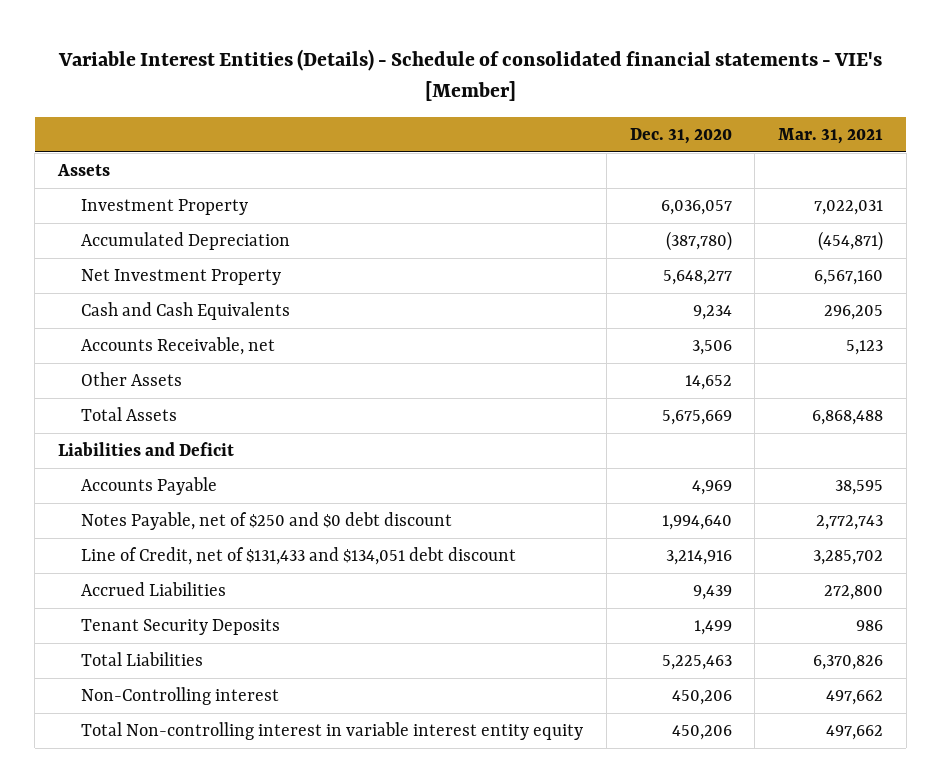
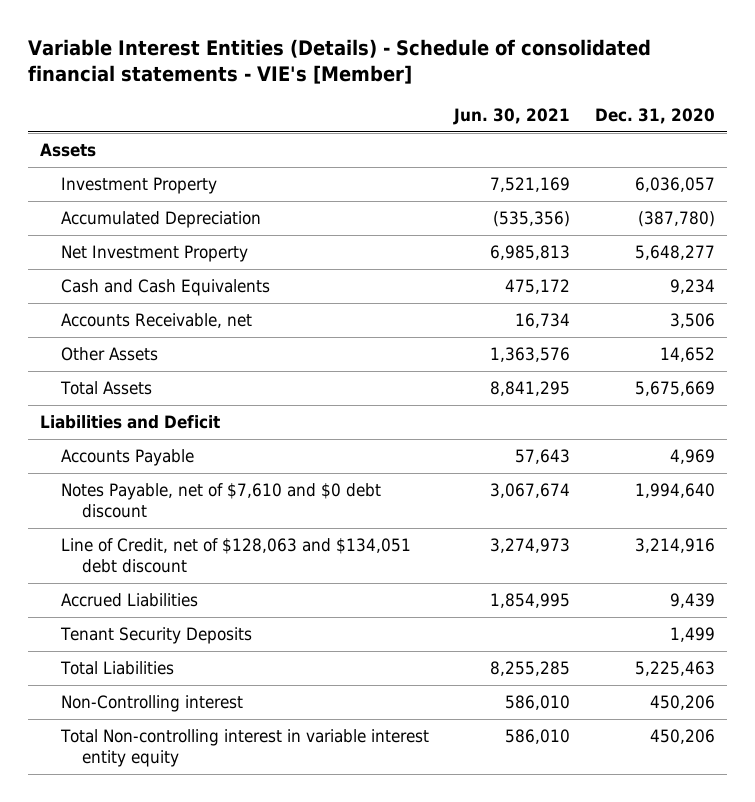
- | Dec. 31, 2020 | Mar. 31, 2021
+ | Jun. 30, 2021 | Dec. 31, 2020
- Notes Payable, net of $250 and $0 debt discount | 1,994,640 | 2,772,743
- Line of Credit, net of $131,433 and $134,051 debt discount | 3,214,916 | 3,285,702
+ Notes Payable, net of $7,610 and $0 debt discount | 3,067,674 | 1,994,640
+ Line of Credit, net of $128,063 and $134,051 debt discount | 3,274,973 | 3,214,916

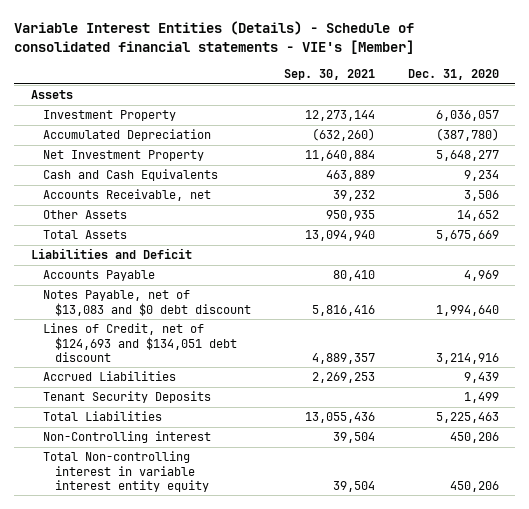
- | Jun. 30, 2021 | Dec. 31, 2020
+ | Sep. 30, 2021 | Dec. 31, 2020
- Notes Payable, net of $7,610 and $0 debt discount | 3,067,674 | 1,994,640
- Line of Credit, net of $128,063 and $134,051 debt discount | 3,274,973 | 3,214,916
+ Notes Payable, net of $13,083 and $0 debt discount | 5,816,416 | 1,994,640
+ Lines of Credit, net of $124,693 and $134,051 debt discount | 4,889,357 | 3,214,916

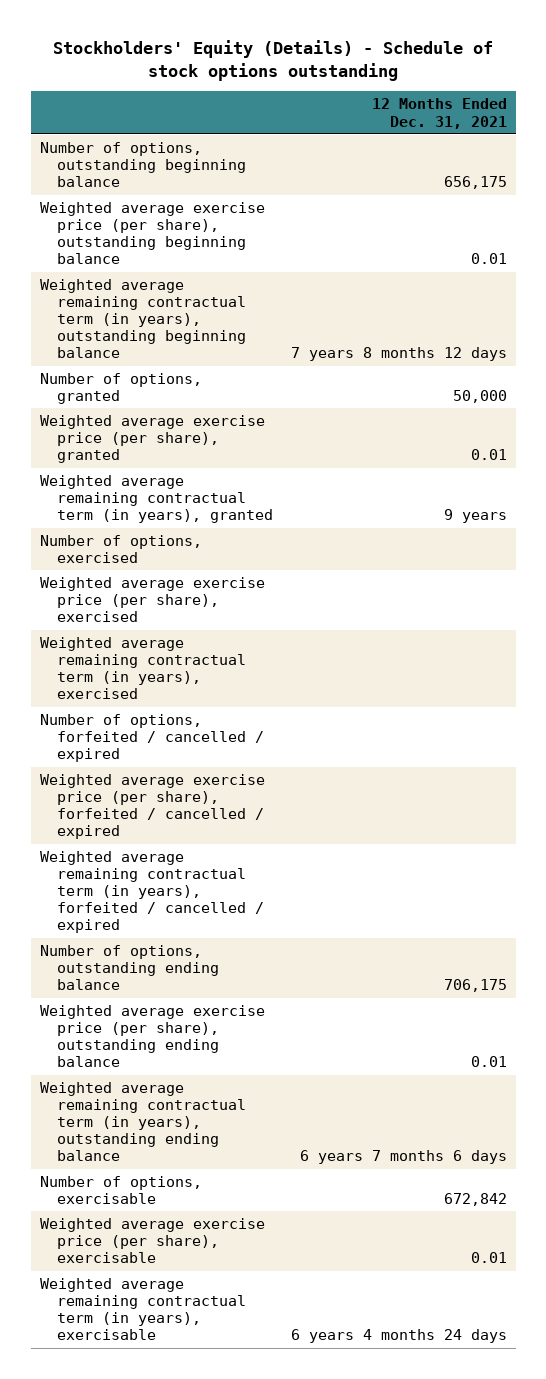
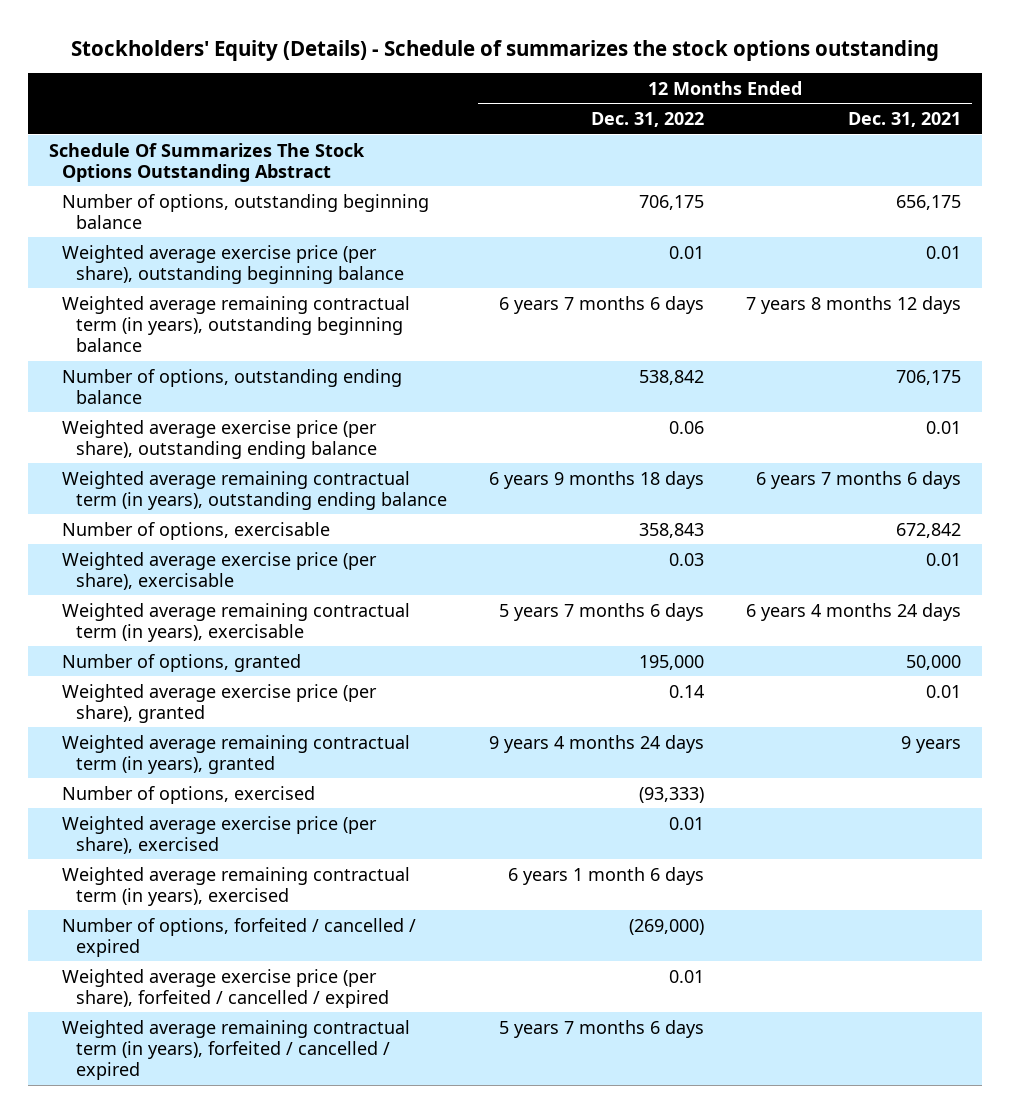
- Stockholders' Equity (Details) - Schedule of stock options outstanding
+ Stockholders' Equity (Details) - Schedule of summarizes the stock options outstanding
- | 12 Months Ended Dec. 31, 2021
+ | 12 Months Ended Dec. 31, 2022 | 12 Months Ended Dec. 31, 2021
+ Schedule Of Summarizes The Stock Options Outstanding Abstract
moved up: Number of options, outstanding ending balance | 538,842 | 706,175
moved up: Weighted average exercise price (per share), outstanding ending balance | 0.06 | 0.01
moved up: Weighted average remaining contractual term (in years), outstanding ending balance | 6 years 9 months 18 days | 6 years 7 months 6 days
moved up: Number of options, exercisable | 358,843 | 672,842
moved up: Weighted average exercise price (per share), exercisable | 0.03 | 0.01
moved up: Weighted average remaining contractual term (in years), exercisable | 5 years 7 months 6 days | 6 years 4 months 24 days

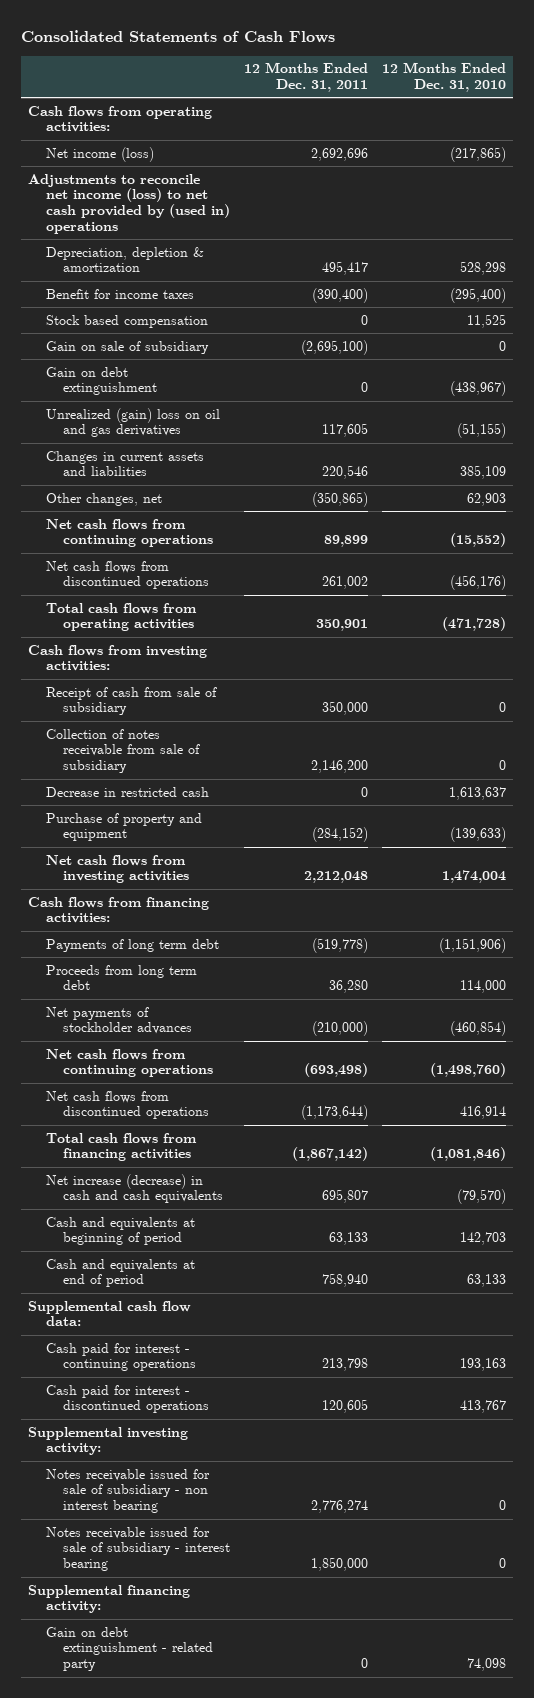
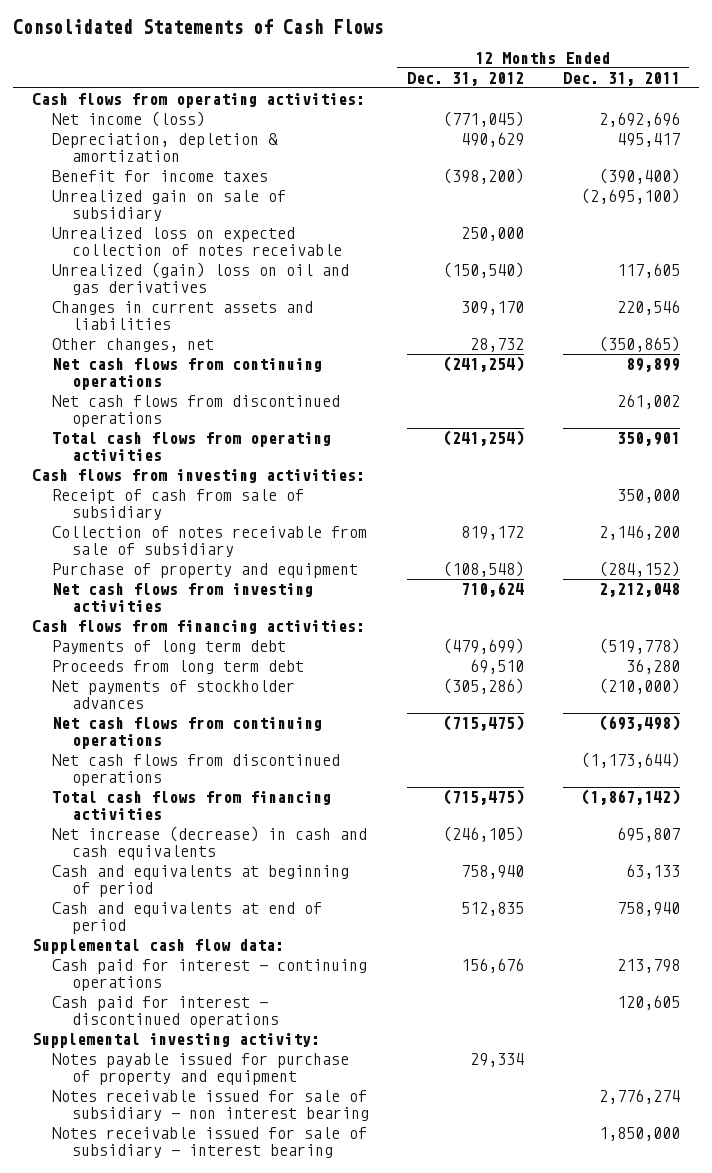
- | 12 Months Ended Dec. 31, 2011 | 12 Months Ended Dec. 31, 2010
+ | 12 Months Ended Dec. 31, 2012 | 12 Months Ended Dec. 31, 2011
- Adjustments to reconcile net income (loss) to net cash provided by (used in) operations
- Stock based compensation | 0 | 11,525
- Gain on sale of subsidiary | (2,695,100) | 0
- Gain on debt extinguishment | 0 | (438,967)
+ Unrealized gain on sale of subsidiary | | (2,695,100)
+ Unrealized loss on expected collection of notes receivable | 250,000 |
- Decrease in restricted cash | 0 | 1,613,637
+ Notes payable issued for purchase of property and equipment | 29,334 |
- Supplemental financing activity:
- Gain on debt extinguishment - related party | 0 | 74,098

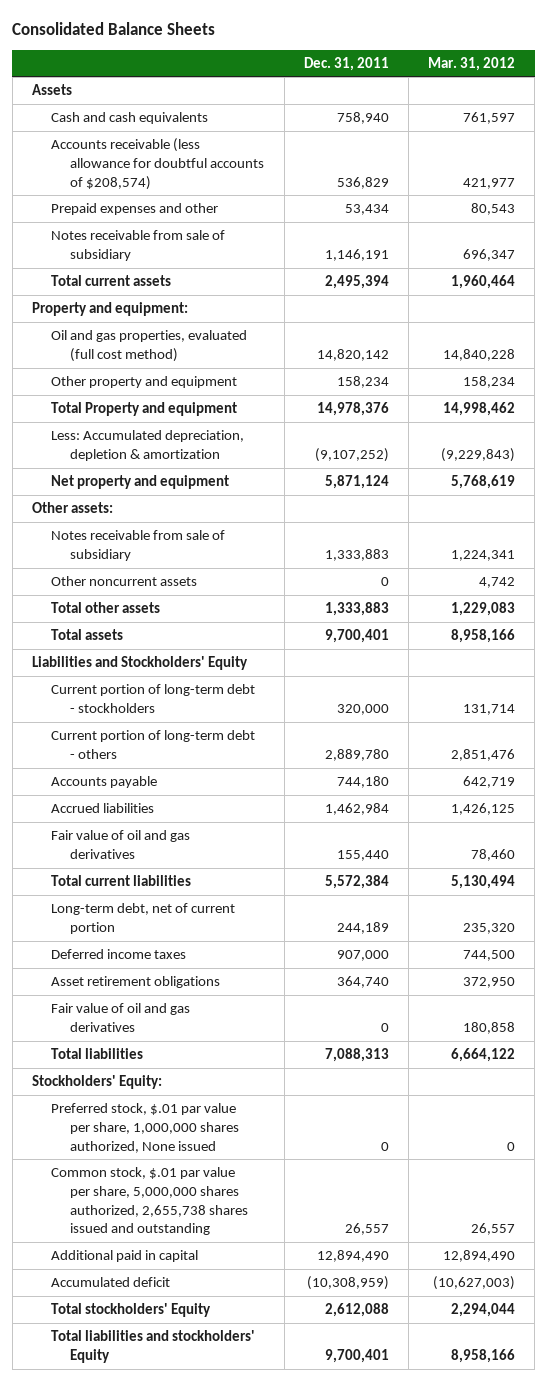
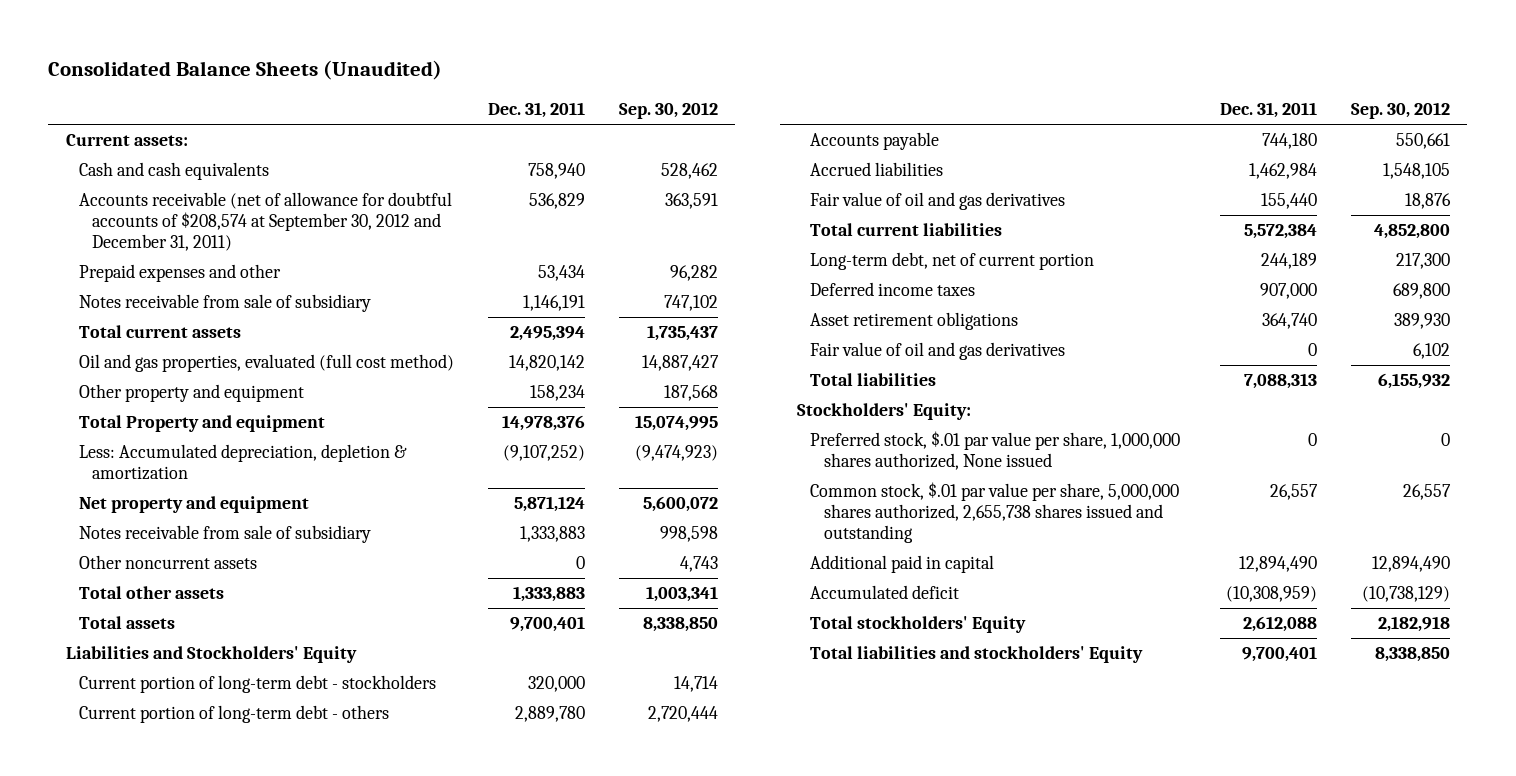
- Consolidated Balance Sheets
+ Consolidated Balance Sheets (Unaudited)
- | Dec. 31, 2011 | Mar. 31, 2012
+ | Dec. 31, 2011 | Sep. 30, 2012
- Assets
+ Current assets:
- Accounts receivable (less allowance for doubtful accounts of $208,574) | 536,829 | 421,977
+ Accounts receivable (net of allowance for doubtful accounts of $208,574 at September 30, 2012 and December 31, 2011) | 536,829 | 363,591
- Property and equipment:
- Other assets:

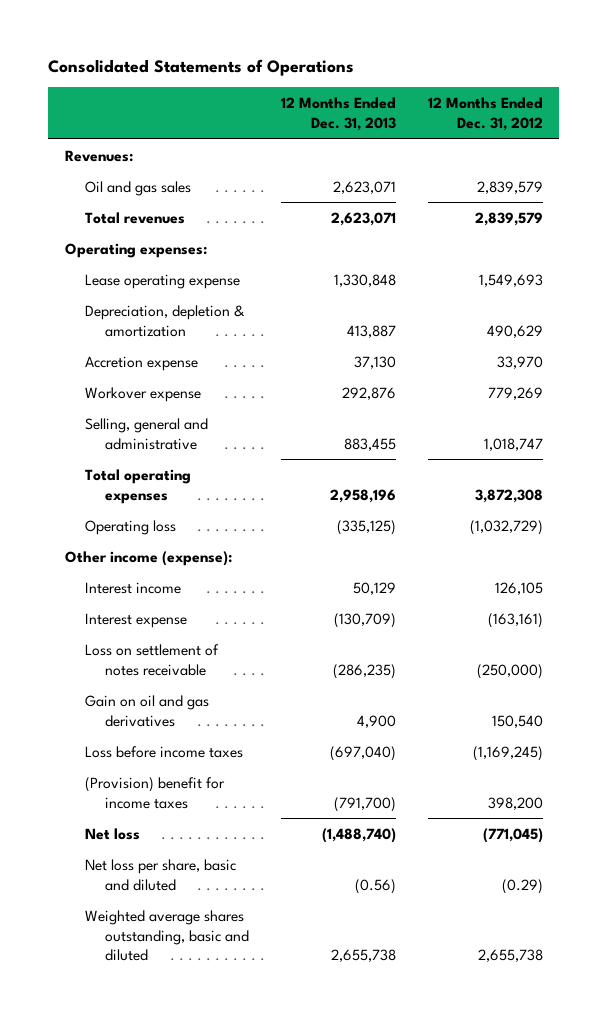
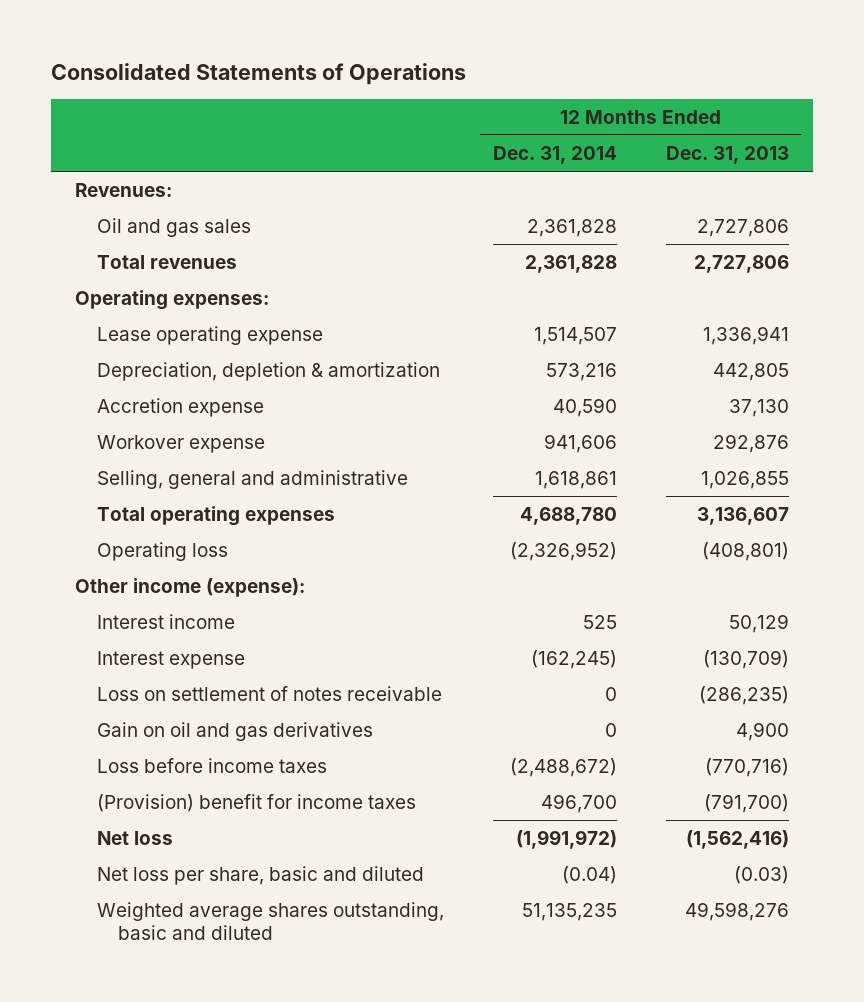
- | 12 Months Ended Dec. 31, 2013 | 12 Months Ended Dec. 31, 2012
+ | 12 Months Ended Dec. 31, 2014 | 12 Months Ended Dec. 31, 2013
- Oil and gas sales | 2,623,071 | 2,839,579
- Total revenues | 2,623,071 | 2,839,579
+ Oil and gas sales | 2,361,828 | 2,727,806
+ Total revenues | 2,361,828 | 2,727,806
- Lease operating expense | 1,330,848 | 1,549,693
- Depreciation, depletion & amortization | 413,887 | 490,629
+ Lease operating expense | 1,514,507 | 1,336,941
+ Depreciation, depletion & amortization | 573,216 | 442,805
- Selling, general and administrative | 883,455 | 1,018,747
- Total operating expenses | 2,958,196 | 3,872,308
- Operating loss | (335,125) | (1,032,729)
+ Selling, general and administrative | 1,618,861 | 1,026,855
+ Total operating expenses | 4,688,780 | 3,136,607
+ Operating loss | (2,326,952) | (408,801)
- Loss before income taxes | (697,040) | (1,169,245)
+ Loss before income taxes | (2,488,672) | (770,716)
- Net loss | (1,488,740) | (771,045)
- Net loss per share, basic and diluted | (0.56) | (0.29)
- Weighted average shares outstanding, basic and diluted | 2,655,738 | 2,655,738
+ Net loss | (1,991,972) | (1,562,416)
+ Net loss per share, basic and diluted | (0.04) | (0.03)
+ Weighted average shares outstanding, basic and diluted | 51,135,235 | 49,598,276

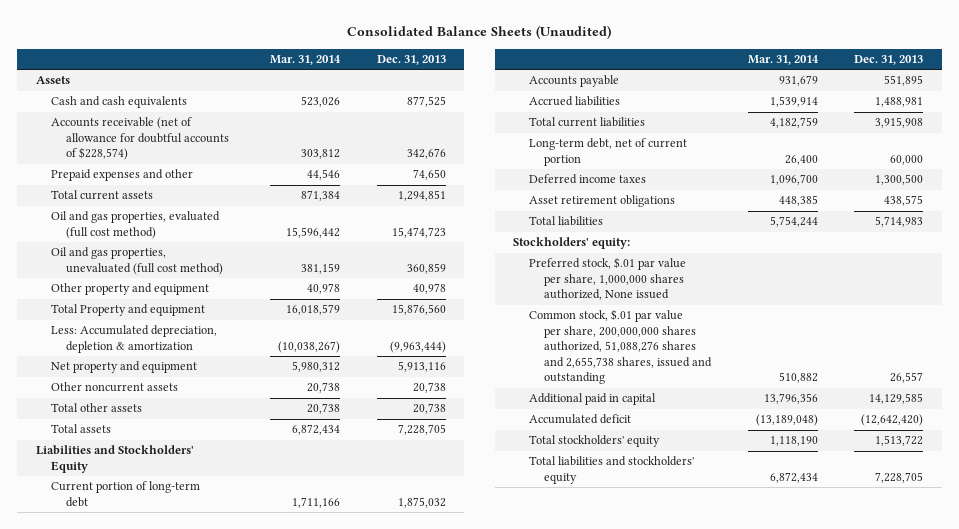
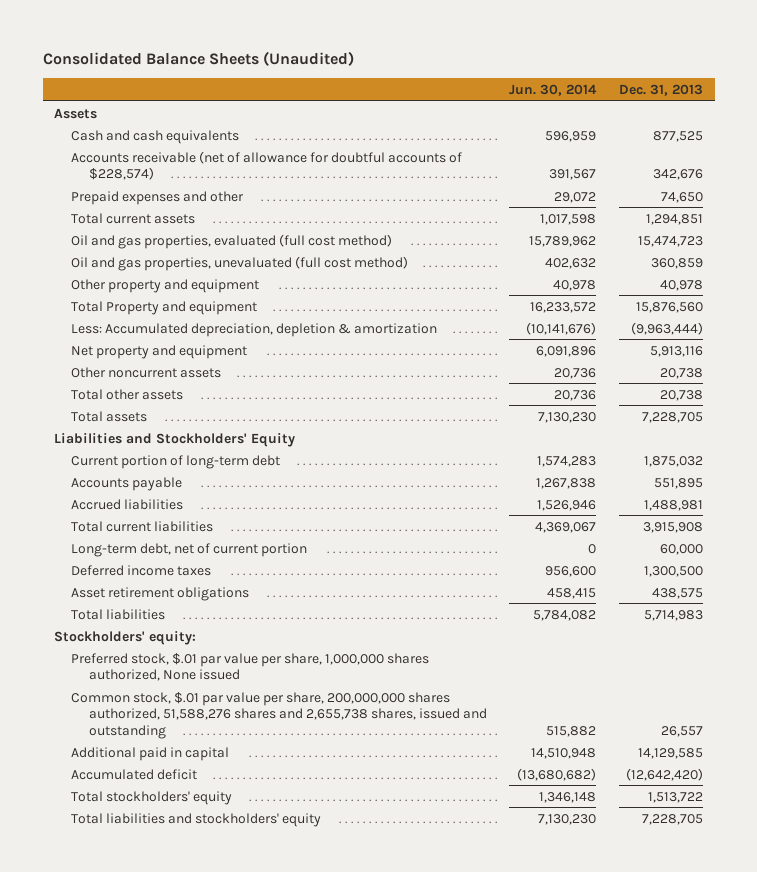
- | Mar. 31, 2014 | Dec. 31, 2013
+ | Jun. 30, 2014 | Dec. 31, 2013
- Common stock, $.01 par value per share, 200,000,000 shares authorized, 51,088,276 shares and 2,655,738 shares, issued and outstanding | 510,882 | 26,557
+ Common stock, $.01 par value per share, 200,000,000 shares authorized, 51,588,276 shares and 2,655,738 shares, issued and outstanding | 515,882 | 26,557

